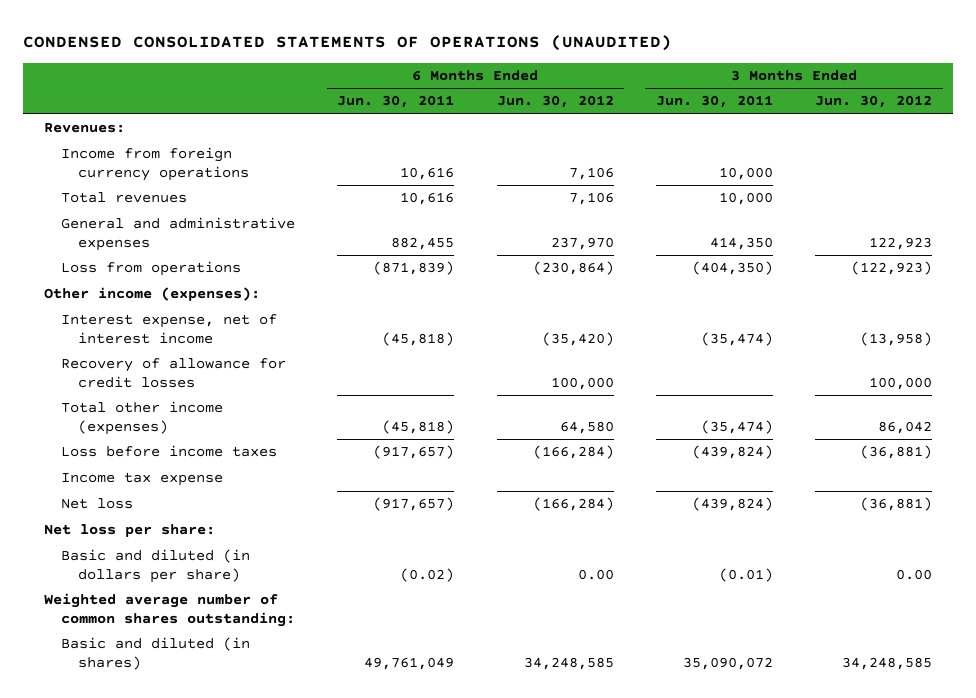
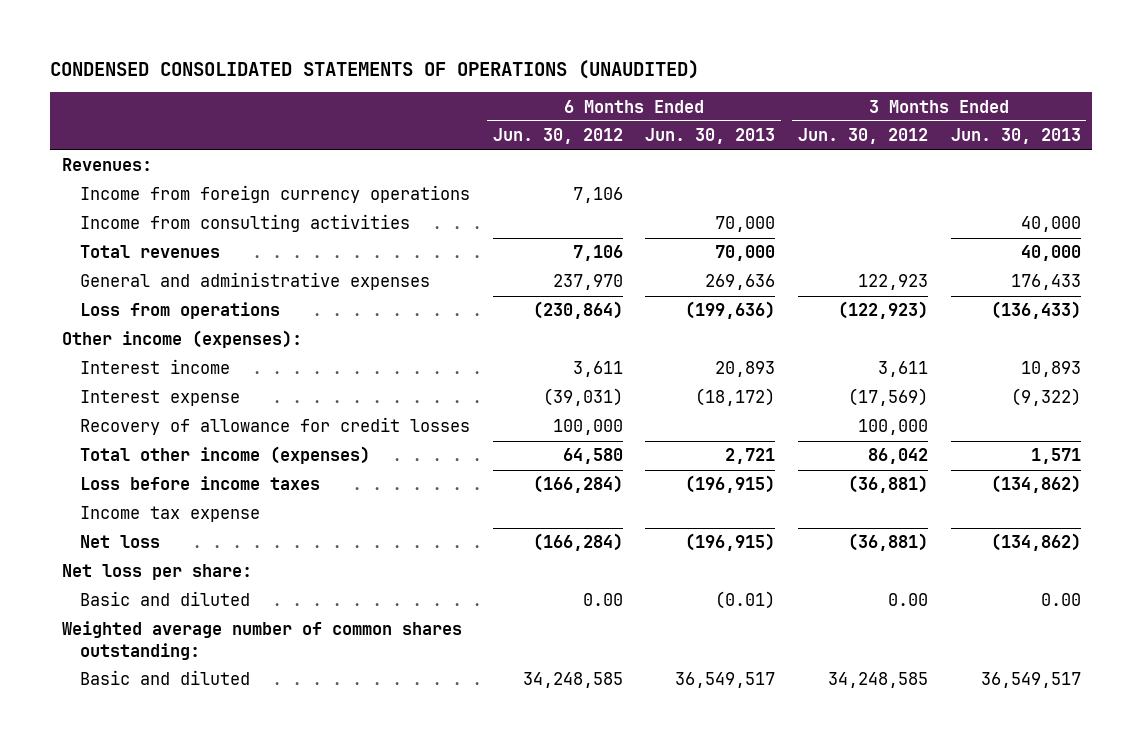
- | 6 Months Ended Jun. 30, 2011 | 6 Months Ended Jun. 30, 2012 | 3 Months Ended Jun. 30, 2011 | 3 Months Ended Jun. 30, 2012
+ | 6 Months Ended Jun. 30, 2012 | 6 Months Ended Jun. 30, 2013 | 3 Months Ended Jun. 30, 2012 | 3 Months Ended Jun. 30, 2013
+ Income from consulting activities | | 70,000 | | 40,000
- Interest expense, net of interest income | (45,818) | (35,420) | (35,474) | (13,958)
+ Interest income | 3,611 | 20,893 | 3,611 | 10,893
+ Interest expense | (39,031) | (18,172) | (17,569) | (9,322)
- Basic and diluted (in dollars per share) | (0.02) | 0.00 | (0.01) | 0.00
+ Basic and diluted | 0.00 | (0.01) | 0.00 | 0.00
- Basic and diluted (in shares) | 49,761,049 | 34,248,585 | 35,090,072 | 34,248,585
+ Basic and diluted | 34,248,585 | 36,549,517 | 34,248,585 | 36,549,517

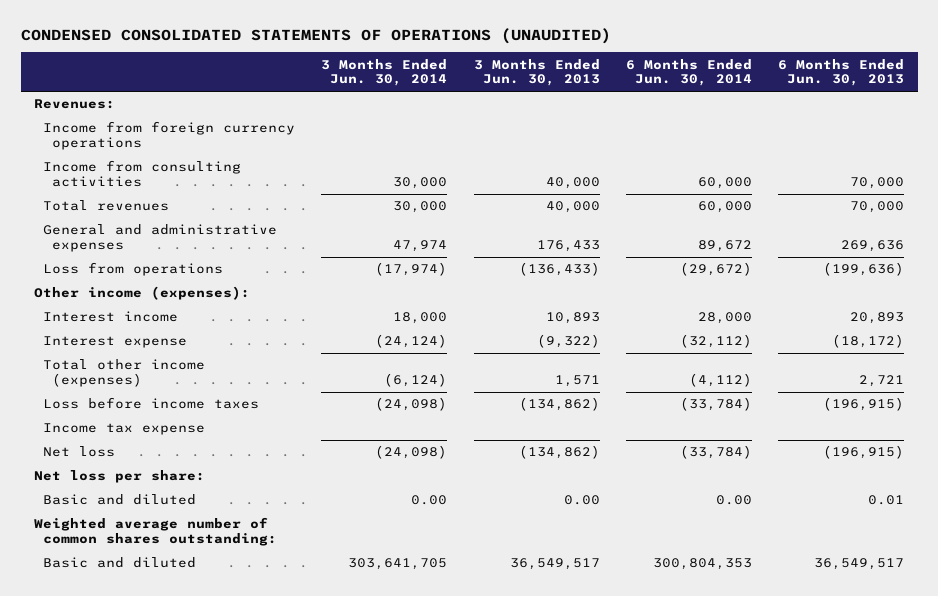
- | 6 Months Ended Jun. 30, 2012 | 6 Months Ended Jun. 30, 2013 | 3 Months Ended Jun. 30, 2012 | 3 Months Ended Jun. 30, 2013
+ | 3 Months Ended Jun. 30, 2014 | 3 Months Ended Jun. 30, 2013 | 6 Months Ended Jun. 30, 2014 | 6 Months Ended Jun. 30, 2013
- Recovery of allowance for credit losses | 100,000 | | 100,000 |
- Basic and diluted | 0.00 | (0.01) | 0.00 | 0.00
+ Basic and diluted | 0.00 | 0.00 | 0.00 | 0.01

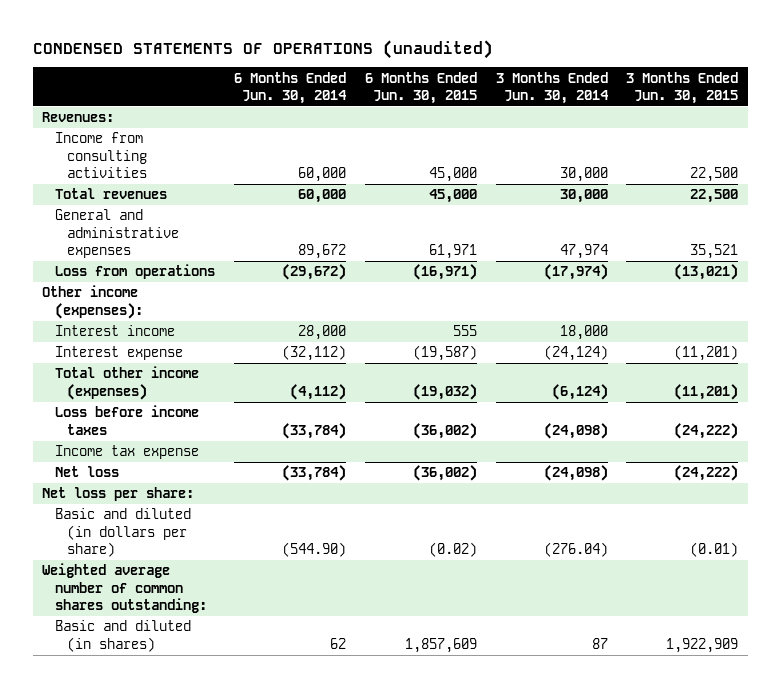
- CONDENSED CONSOLIDATED STATEMENTS OF OPERATIONS (UNAUDITED)
+ CONDENSED STATEMENTS OF OPERATIONS (unaudited)
- | 3 Months Ended Jun. 30, 2014 | 3 Months Ended Jun. 30, 2013 | 6 Months Ended Jun. 30, 2014 | 6 Months Ended Jun. 30, 2013
+ | 6 Months Ended Jun. 30, 2014 | 6 Months Ended Jun. 30, 2015 | 3 Months Ended Jun. 30, 2014 | 3 Months Ended Jun. 30, 2015
- Income from foreign currency operations
- Basic and diluted | 0.00 | 0.00 | 0.00 | 0.01
+ Basic and diluted (in dollars per share) | (544.90) | (0.02) | (276.04) | (0.01)
- Basic and diluted | 303,641,705 | 36,549,517 | 300,804,353 | 36,549,517
+ Basic and diluted (in shares) | 62 | 1,857,609 | 87 | 1,922,909

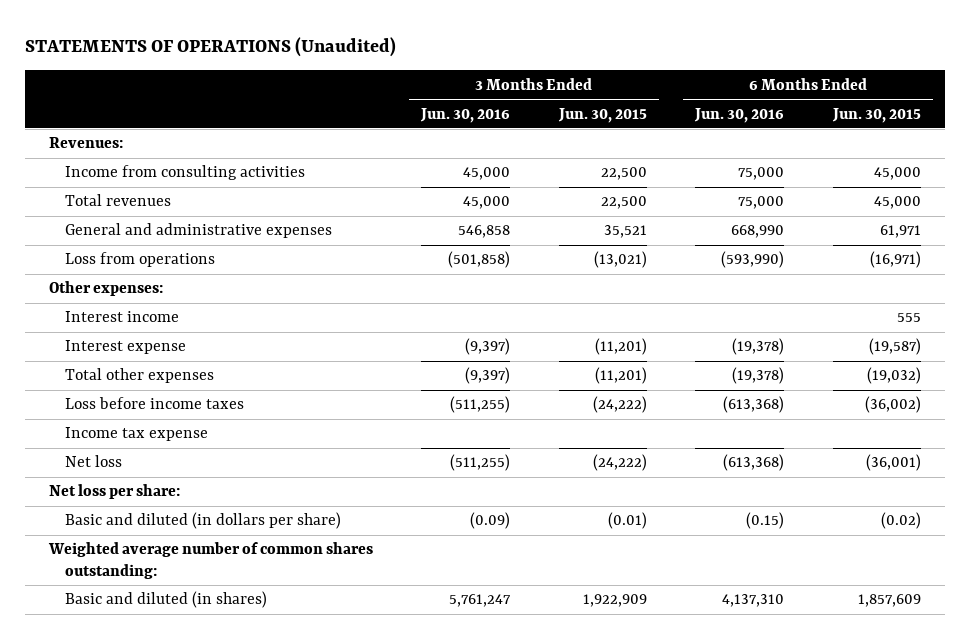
- CONDENSED STATEMENTS OF OPERATIONS (unaudited)
+ STATEMENTS OF OPERATIONS (Unaudited)
- | 6 Months Ended Jun. 30, 2014 | 6 Months Ended Jun. 30, 2015 | 3 Months Ended Jun. 30, 2014 | 3 Months Ended Jun. 30, 2015
+ | 3 Months Ended Jun. 30, 2016 | 3 Months Ended Jun. 30, 2015 | 6 Months Ended Jun. 30, 2016 | 6 Months Ended Jun. 30, 2015
- Other income (expenses):
+ Other expenses:
- Total other income (expenses) | (4,112) | (19,032) | (6,124) | (11,201)
+ Total other expenses | (9,397) | (11,201) | (19,378) | (19,032)
- Net loss | (33,784) | (36,002) | (24,098) | (24,222)
+ Net loss | (511,255) | (24,222) | (613,368) | (36,001)

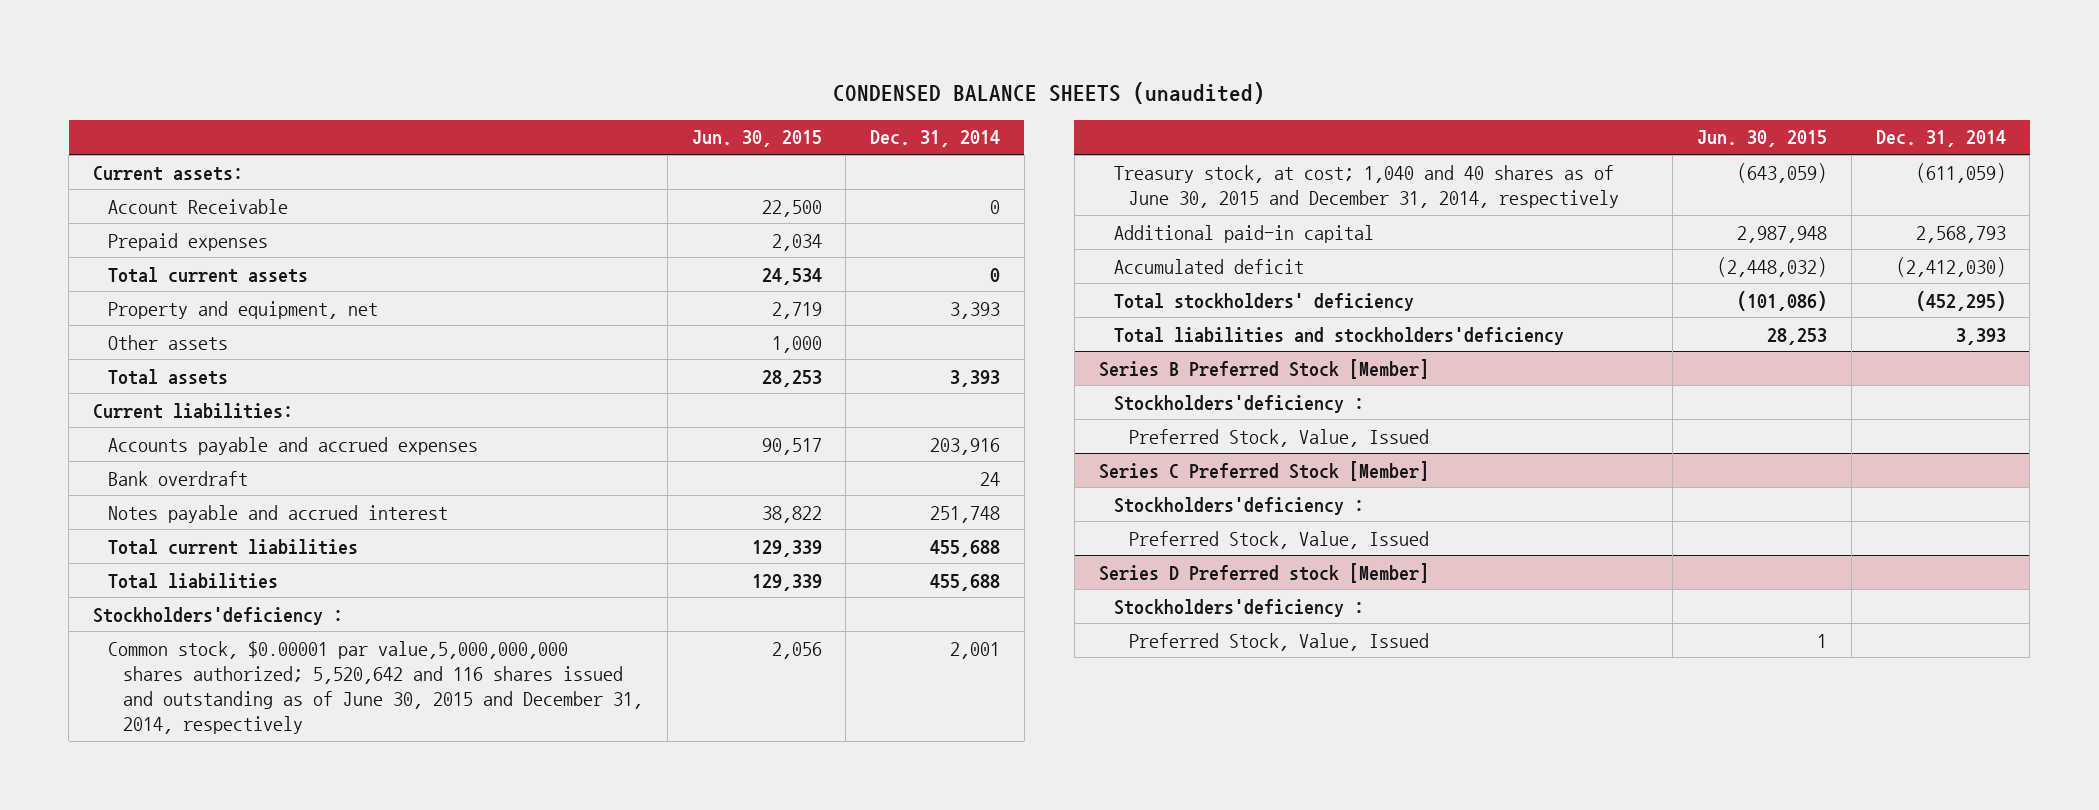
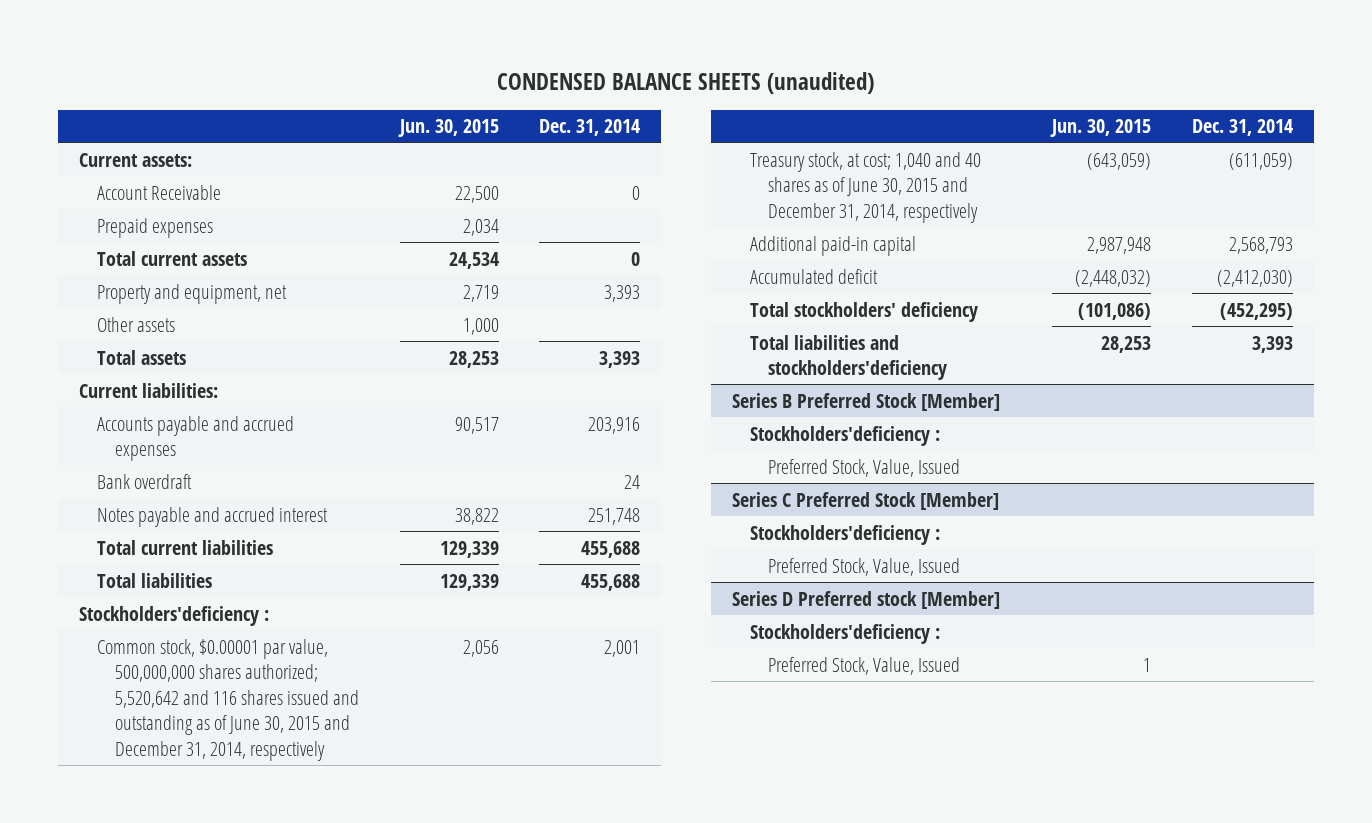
- Common stock, $0.00001 par value,5,000,000,000 shares authorized; 5,520,642 and 116 shares issued and outstanding as of June 30, 2015 and December 31, 2014, respectively | 2,056 | 2,001
+ Common stock, $0.00001 par value, 500,000,000 shares authorized; 5,520,642 and 116 shares issued and outstanding as of June 30, 2015 and December 31, 2014, respectively | 2,056 | 2,001

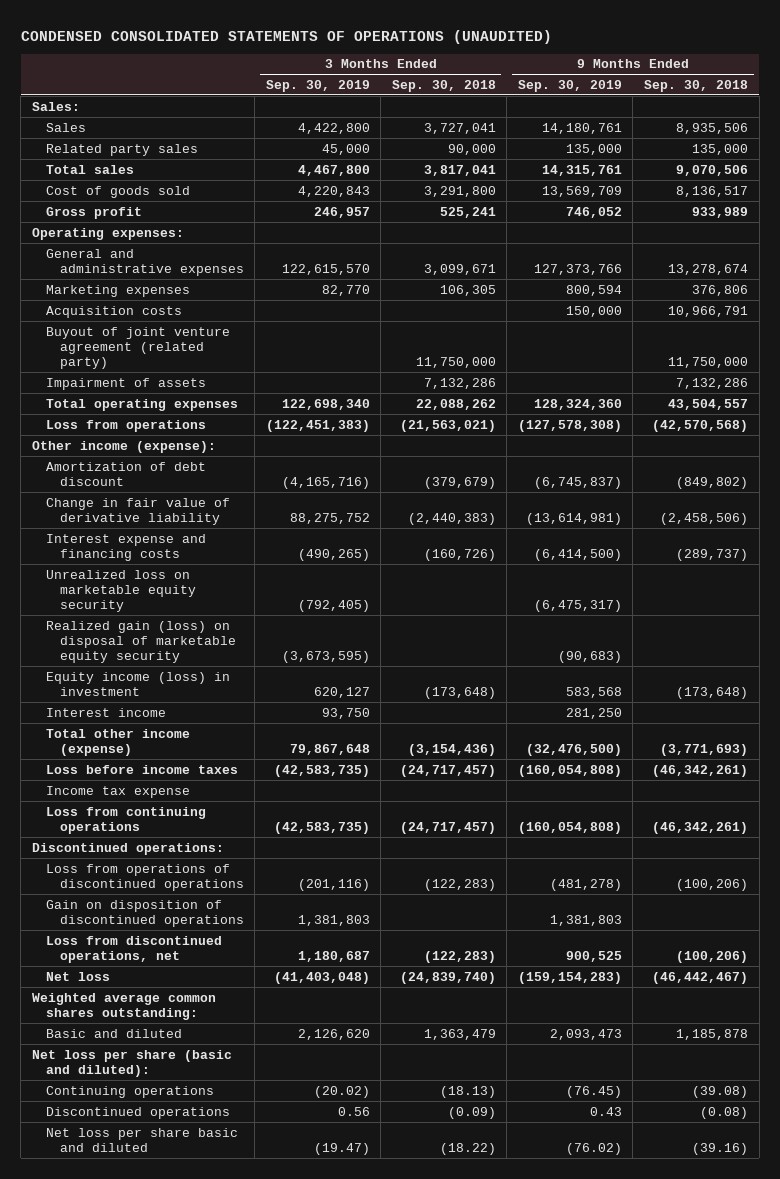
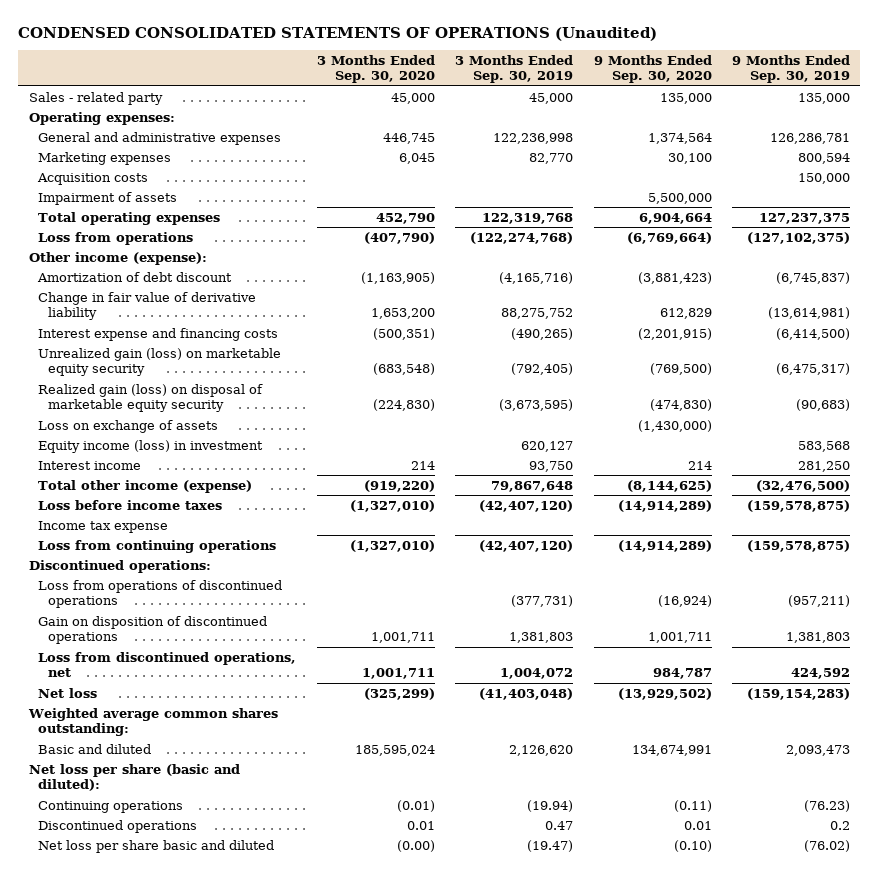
- CONDENSED CONSOLIDATED STATEMENTS OF OPERATIONS (UNAUDITED)
+ CONDENSED CONSOLIDATED STATEMENTS OF OPERATIONS (Unaudited)
- | 3 Months Ended Sep. 30, 2019 | 3 Months Ended Sep. 30, 2018 | 9 Months Ended Sep. 30, 2019 | 9 Months Ended Sep. 30, 2018
+ | 3 Months Ended Sep. 30, 2020 | 3 Months Ended Sep. 30, 2019 | 9 Months Ended Sep. 30, 2020 | 9 Months Ended Sep. 30, 2019
- Sales:
- Sales | 4,422,800 | 3,727,041 | 14,180,761 | 8,935,506
- Related party sales | 45,000 | 90,000 | 135,000 | 135,000
- Total sales | 4,467,800 | 3,817,041 | 14,315,761 | 9,070,506
- Cost of goods sold | 4,220,843 | 3,291,800 | 13,569,709 | 8,136,517
- Gross profit | 246,957 | 525,241 | 746,052 | 933,989
+ Sales - related party | 45,000 | 45,000 | 135,000 | 135,000
- General and administrative expenses | 122,615,570 | 3,099,671 | 127,373,766 | 13,278,674
+ General and administrative expenses | 446,745 | 122,236,998 | 1,374,564 | 126,286,781
- Buyout of joint venture agreement (related party) | | 11,750,000 | | 11,750,000
- Total operating expenses | 122,698,340 | 22,088,262 | 128,324,360 | 43,504,557
- Loss from operations | (122,451,383) | (21,563,021) | (127,578,308) | (42,570,568)
+ Total operating expenses | 452,790 | 122,319,768 | 6,904,664 | 127,237,375
+ Loss from operations | (407,790) | (122,274,768) | (6,769,664) | (127,102,375)
- Unrealized loss on marketable equity security | (792,405) | | (6,475,317) |
+ Unrealized gain (loss) on marketable equity security | (683,548) | (792,405) | (769,500) | (6,475,317)
+ Loss on exchange of assets | | | (1,430,000) |
- Loss before income taxes | (42,583,735) | (24,717,457) | (160,054,808) | (46,342,261)
+ Loss before income taxes | (1,327,010) | (42,407,120) | (14,914,289) | (159,578,875)
- Loss from continuing operations | (42,583,735) | (24,717,457) | (160,054,808) | (46,342,261)
+ Loss from continuing operations | (1,327,010) | (42,407,120) | (14,914,289) | (159,578,875)
- Loss from operations of discontinued operations | (201,116) | (122,283) | (481,278) | (100,206)
+ Loss from operations of discontinued operations | | (377,731) | (16,924) | (957,211)
- Loss from discontinued operations, net | 1,180,687 | (122,283) | 900,525 | (100,206)
+ Loss from discontinued operations, net | 1,001,711 | 1,004,072 | 984,787 | 424,592
- Continuing operations | (20.02) | (18.13) | (76.45) | (39.08)
- Discontinued operations | 0.56 | (0.09) | 0.43 | (0.08)
+ Continuing operations | (0.01) | (19.94) | (0.11) | (76.23)
+ Discontinued operations | 0.01 | 0.47 | 0.01 | 0.2

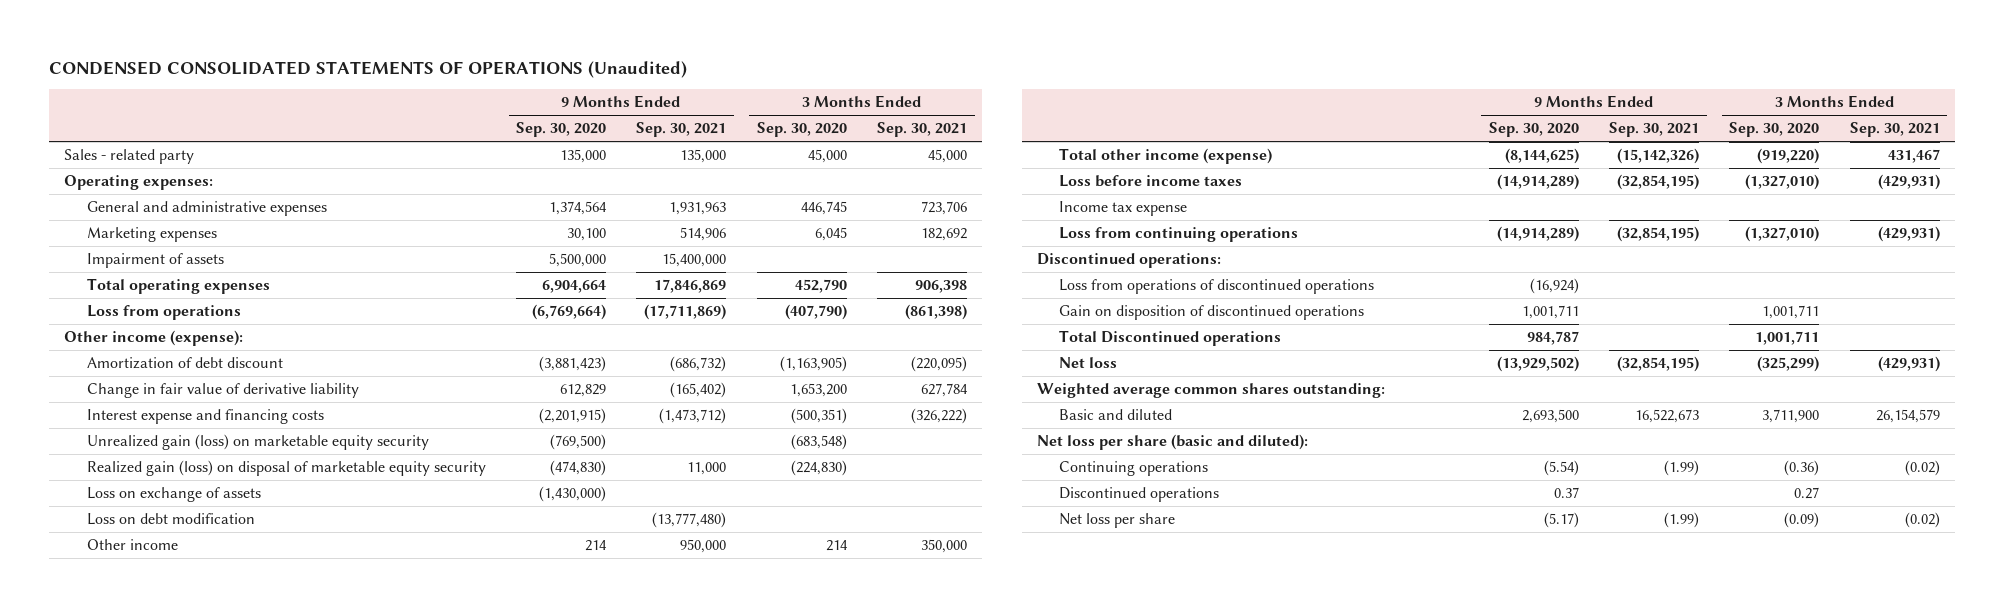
- | 3 Months Ended Sep. 30, 2020 | 3 Months Ended Sep. 30, 2019 | 9 Months Ended Sep. 30, 2020 | 9 Months Ended Sep. 30, 2019
+ | 9 Months Ended Sep. 30, 2020 | 9 Months Ended Sep. 30, 2021 | 3 Months Ended Sep. 30, 2020 | 3 Months Ended Sep. 30, 2021
- Acquisition costs | | | | 150,000
- Equity income (loss) in investment | | 620,127 | | 583,568
- Interest income | 214 | 93,750 | 214 | 281,250
+ Loss on debt modification | | (13,777,480) | |
+ Other income | 214 | 950,000 | 214 | 350,000
- Loss from discontinued operations, net | 1,001,711 | 1,004,072 | 984,787 | 424,592
+ Total Discontinued operations | 984,787 | | 1,001,711 |
- Basic and diluted | 185,595,024 | 2,126,620 | 134,674,991 | 2,093,473
+ Basic and diluted | 2,693,500 | 16,522,673 | 3,711,900 | 26,154,579
- Continuing operations | (0.01) | (19.94) | (0.11) | (76.23)
- Discontinued operations | 0.01 | 0.47 | 0.01 | 0.2
- Net loss per share basic and diluted | (0.00) | (19.47) | (0.10) | (76.02)
+ Continuing operations | (5.54) | (1.99) | (0.36) | (0.02)
+ Discontinued operations | 0.37 | | 0.27 |
+ Net loss per share | (5.17) | (1.99) | (0.09) | (0.02)

